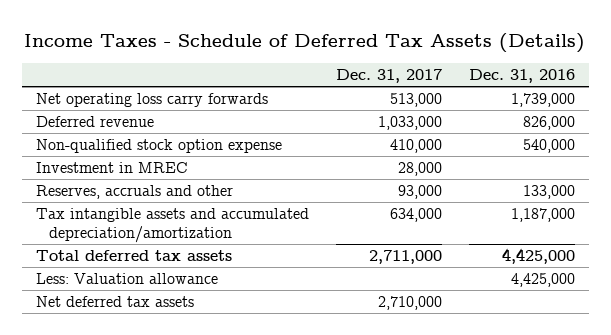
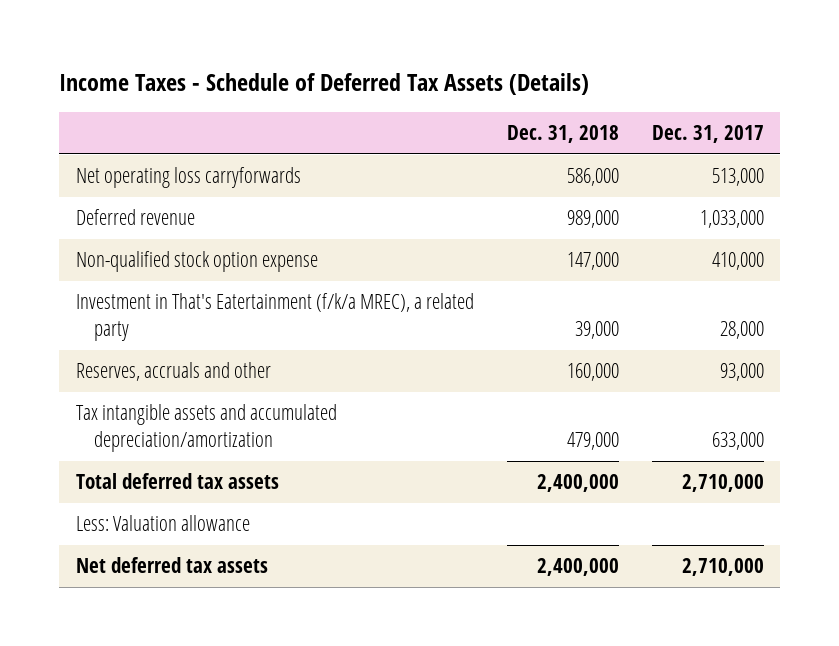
- | Dec. 31, 2017 | Dec. 31, 2016
+ | Dec. 31, 2018 | Dec. 31, 2017
- Net operating loss carry forwards | 513,000 | 1,739,000
+ Net operating loss carryforwards | 586,000 | 513,000
- Investment in MREC | 28,000 |
+ Investment in That's Eatertainment (f/k/a MREC), a related party | 39,000 | 28,000
- Tax intangible assets and accumulated depreciation/amortization | 634,000 | 1,187,000
- Total deferred tax assets | 2,711,000 | 4,425,000
+ Tax intangible assets and accumulated depreciation/amortization | 479,000 | 633,000
+ Total deferred tax assets | 2,400,000 | 2,710,000

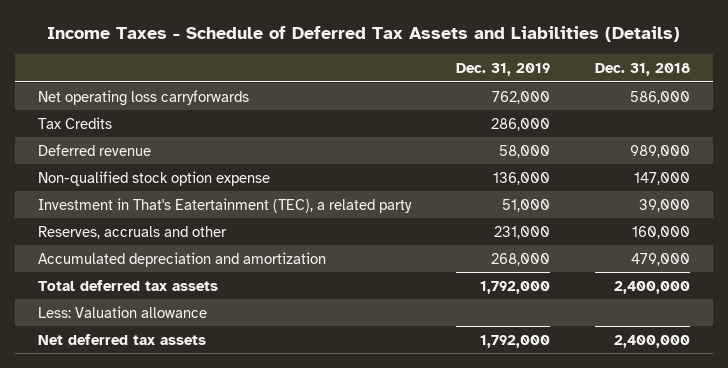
- Income Taxes - Schedule of Deferred Tax Assets (Details)
+ Income Taxes - Schedule of Deferred Tax Assets and Liabilities (Details)
- | Dec. 31, 2018 | Dec. 31, 2017
+ | Dec. 31, 2019 | Dec. 31, 2018
+ Tax Credits | 286,000 |
- Investment in That's Eatertainment (f/k/a MREC), a related party | 39,000 | 28,000
+ Investment in That's Eatertainment (TEC), a related party | 51,000 | 39,000
- Tax intangible assets and accumulated depreciation/amortization | 479,000 | 633,000
+ Accumulated depreciation and amortization | 268,000 | 479,000

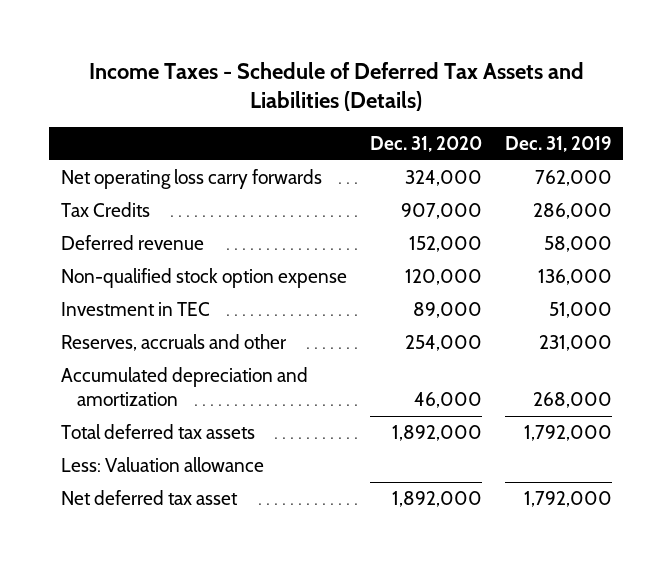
- | Dec. 31, 2019 | Dec. 31, 2018
+ | Dec. 31, 2020 | Dec. 31, 2019
- Net operating loss carryforwards | 762,000 | 586,000
+ Net operating loss carry forwards | 324,000 | 762,000
- Investment in That's Eatertainment (TEC), a related party | 51,000 | 39,000
+ Investment in TEC | 89,000 | 51,000
- Net deferred tax assets | 1,792,000 | 2,400,000
+ Net deferred tax asset | 1,892,000 | 1,792,000

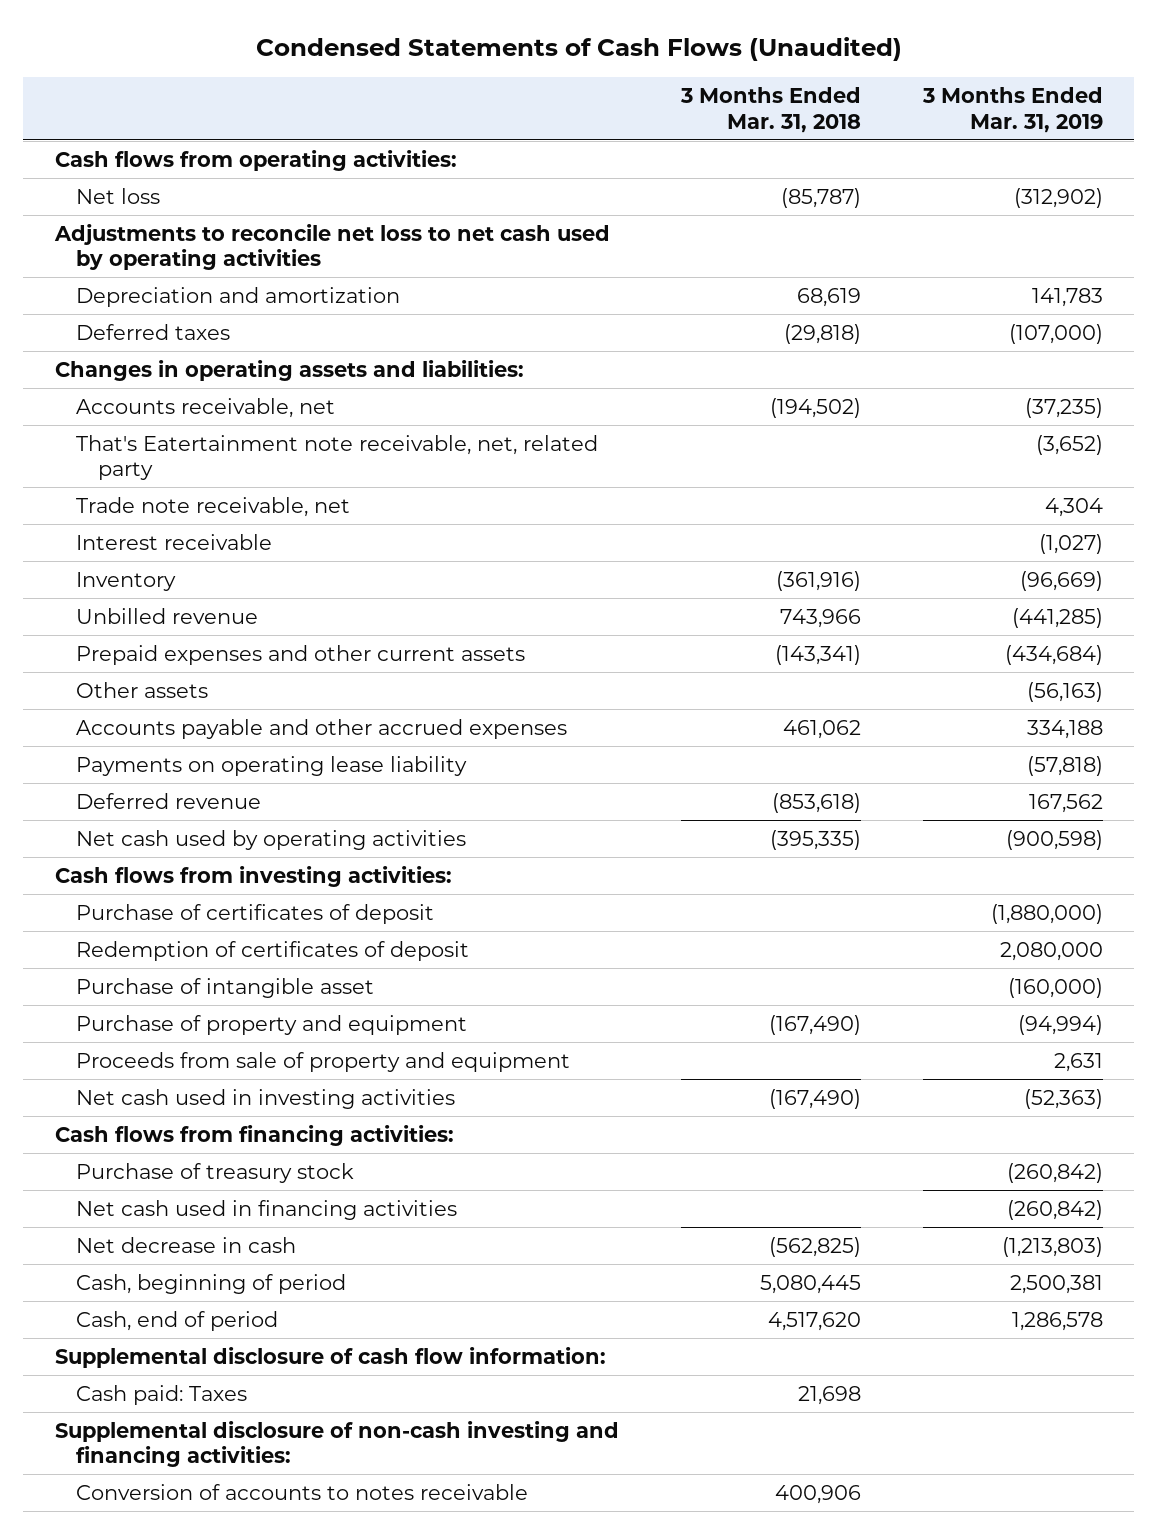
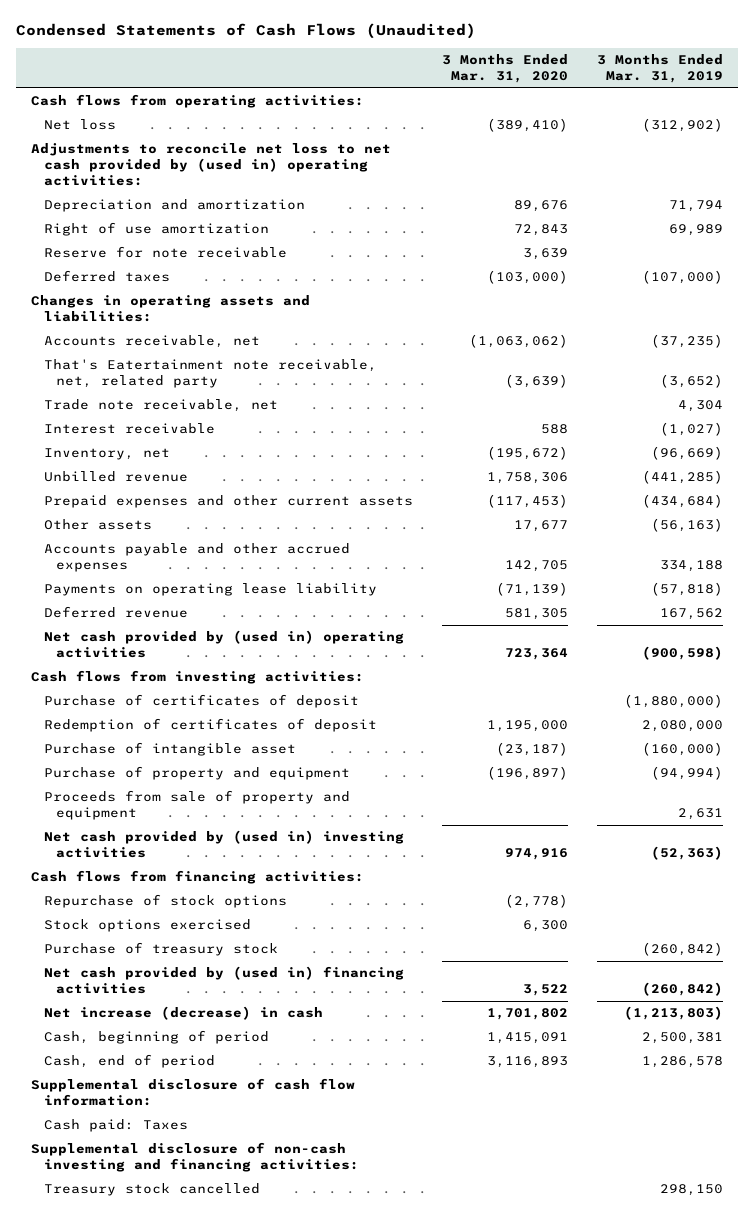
- | 3 Months Ended Mar. 31, 2018 | 3 Months Ended Mar. 31, 2019
+ | 3 Months Ended Mar. 31, 2020 | 3 Months Ended Mar. 31, 2019
- Adjustments to reconcile net loss to net cash used by operating activities
- Depreciation and amortization | 68,619 | 141,783
+ Adjustments to reconcile net loss to net cash provided by (used in) operating activities:
+ Depreciation and amortization | 89,676 | 71,794
+ Right of use amortization | 72,843 | 69,989
+ Reserve for note receivable | 3,639 |
- Inventory | (361,916) | (96,669)
+ Inventory, net | (195,672) | (96,669)
- Net cash used by operating activities | (395,335) | (900,598)
+ Net cash provided by (used in) operating activities | 723,364 | (900,598)
- Net cash used in investing activities | (167,490) | (52,363)
+ Net cash provided by (used in) investing activities | 974,916 | (52,363)
+ Repurchase of stock options | (2,778) |
+ Stock options exercised | 6,300 |
- Net cash used in financing activities | | (260,842)
- Net decrease in cash | (562,825) | (1,213,803)
+ Net cash provided by (used in) financing activities | 3,522 | (260,842)
+ Net increase (decrease) in cash | 1,701,802 | (1,213,803)
- Conversion of accounts to notes receivable | 400,906 |
+ Treasury stock cancelled | | 298,150

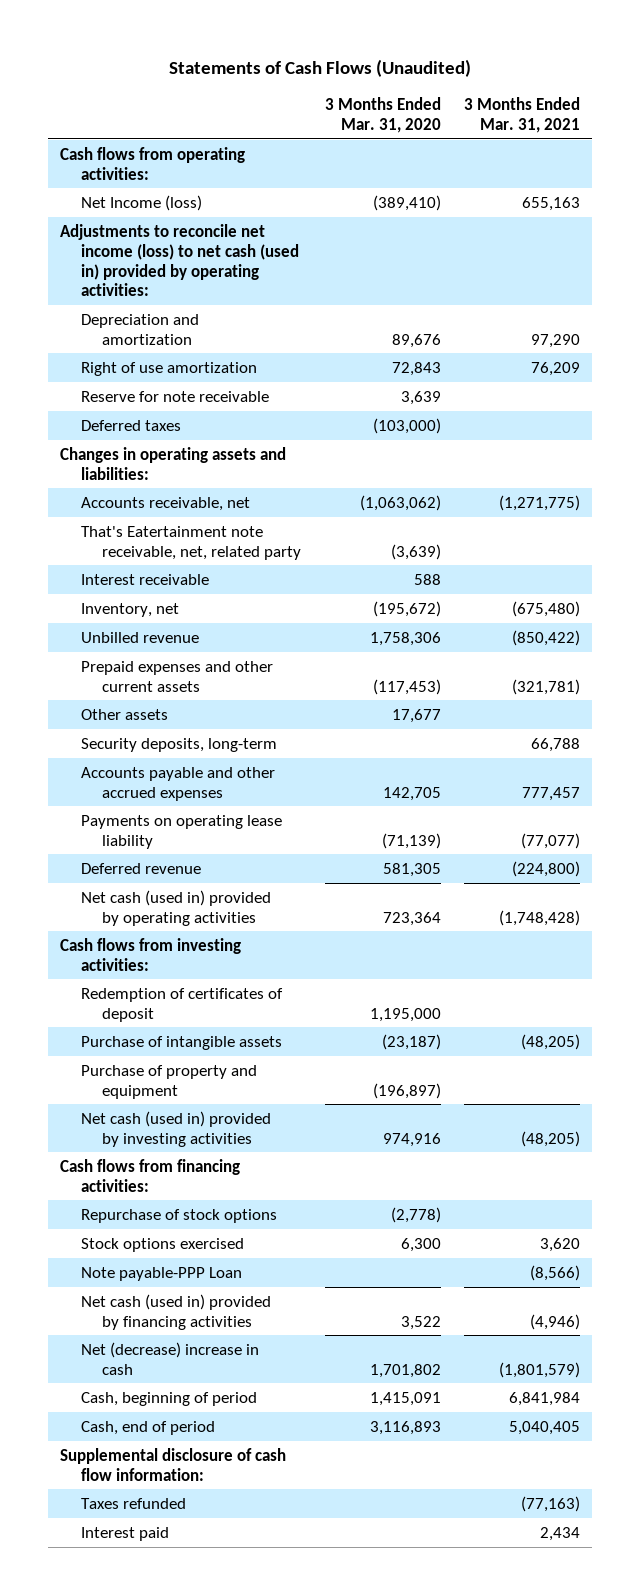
- Condensed Statements of Cash Flows (Unaudited)
+ Statements of Cash Flows (Unaudited)
- | 3 Months Ended Mar. 31, 2020 | 3 Months Ended Mar. 31, 2019
+ | 3 Months Ended Mar. 31, 2020 | 3 Months Ended Mar. 31, 2021
- Net loss | (389,410) | (312,902)
- Adjustments to reconcile net loss to net cash provided by (used in) operating activities:
+ Net Income (loss) | (389,410) | 655,163
+ Adjustments to reconcile net income (loss) to net cash (used in) provided by operating activities:
- Trade note receivable, net | | 4,304
+ Security deposits, long-term | | 66,788
- Net cash provided by (used in) operating activities | 723,364 | (900,598)
+ Net cash (used in) provided by operating activities | 723,364 | (1,748,428)
- Purchase of certificates of deposit | | (1,880,000)
- Purchase of intangible asset | (23,187) | (160,000)
+ Purchase of intangible assets | (23,187) | (48,205)
- Proceeds from sale of property and equipment | | 2,631
- Net cash provided by (used in) investing activities | 974,916 | (52,363)
+ Net cash (used in) provided by investing activities | 974,916 | (48,205)
- Purchase of treasury stock | | (260,842)
- Net cash provided by (used in) financing activities | 3,522 | (260,842)
- Net increase (decrease) in cash | 1,701,802 | (1,213,803)
+ Note payable-PPP Loan | | (8,566)
+ Net cash (used in) provided by financing activities | 3,522 | (4,946)
+ Net (decrease) increase in cash | 1,701,802 | (1,801,579)
- Cash paid: Taxes
- Supplemental disclosure of non-cash investing and financing activities:
- Treasury stock cancelled | | 298,150
+ Taxes refunded | | (77,163)
+ Interest paid | | 2,434

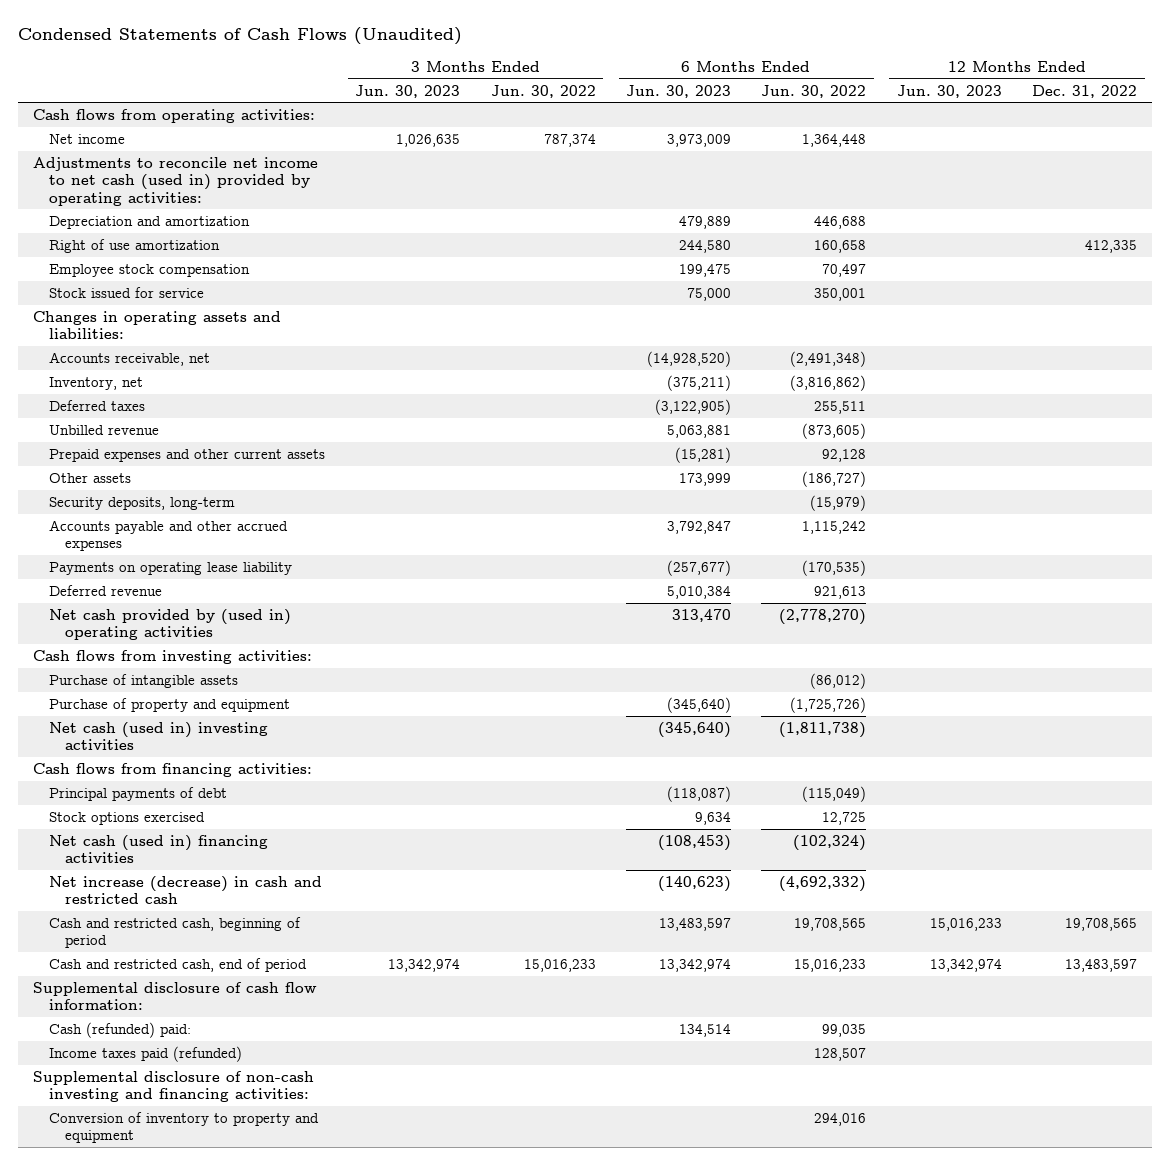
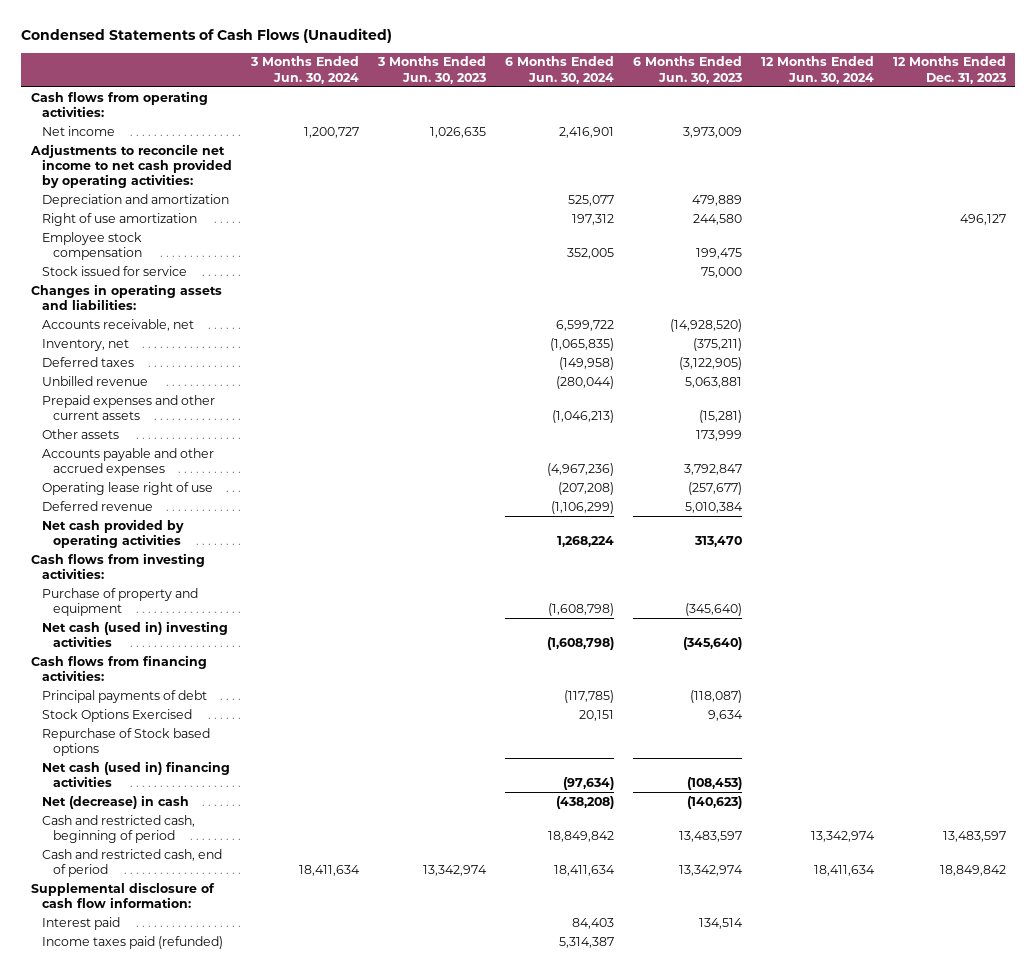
- | 3 Months Ended Jun. 30, 2023 | 3 Months Ended Jun. 30, 2022 | 6 Months Ended Jun. 30, 2023 | 6 Months Ended Jun. 30, 2022 | 12 Months Ended Jun. 30, 2023 | 12 Months Ended Dec. 31, 2022
+ | 3 Months Ended Jun. 30, 2024 | 3 Months Ended Jun. 30, 2023 | 6 Months Ended Jun. 30, 2024 | 6 Months Ended Jun. 30, 2023 | 12 Months Ended Jun. 30, 2024 | 12 Months Ended Dec. 31, 2023
- Adjustments to reconcile net income to net cash (used in) provided by operating activities:
+ Adjustments to reconcile net income to net cash provided by operating activities:
- Security deposits, long-term | | | | (15,979) | |
- Payments on operating lease liability | | | (257,677) | (170,535) | |
+ Operating lease right of use | | | (207,208) | (257,677) | |
- Net cash provided by (used in) operating activities | | | 313,470 | (2,778,270) | |
+ Net cash provided by operating activities | | | 1,268,224 | 313,470 | |
- Purchase of intangible assets | | | | (86,012) | |
- Stock options exercised | | | 9,634 | 12,725 | |
+ Stock Options Exercised | | | 20,151 | 9,634 | |
+ Repurchase of Stock based options
- Net increase (decrease) in cash and restricted cash | | | (140,623) | (4,692,332) | |
+ Net (decrease) in cash | | | (438,208) | (140,623) | |
- Cash (refunded) paid: | | | 134,514 | 99,035 | |
+ Interest paid | | | 84,403 | 134,514 | |
- Supplemental disclosure of non-cash investing and financing activities:
- Conversion of inventory to property and equipment | | | | 294,016 | |

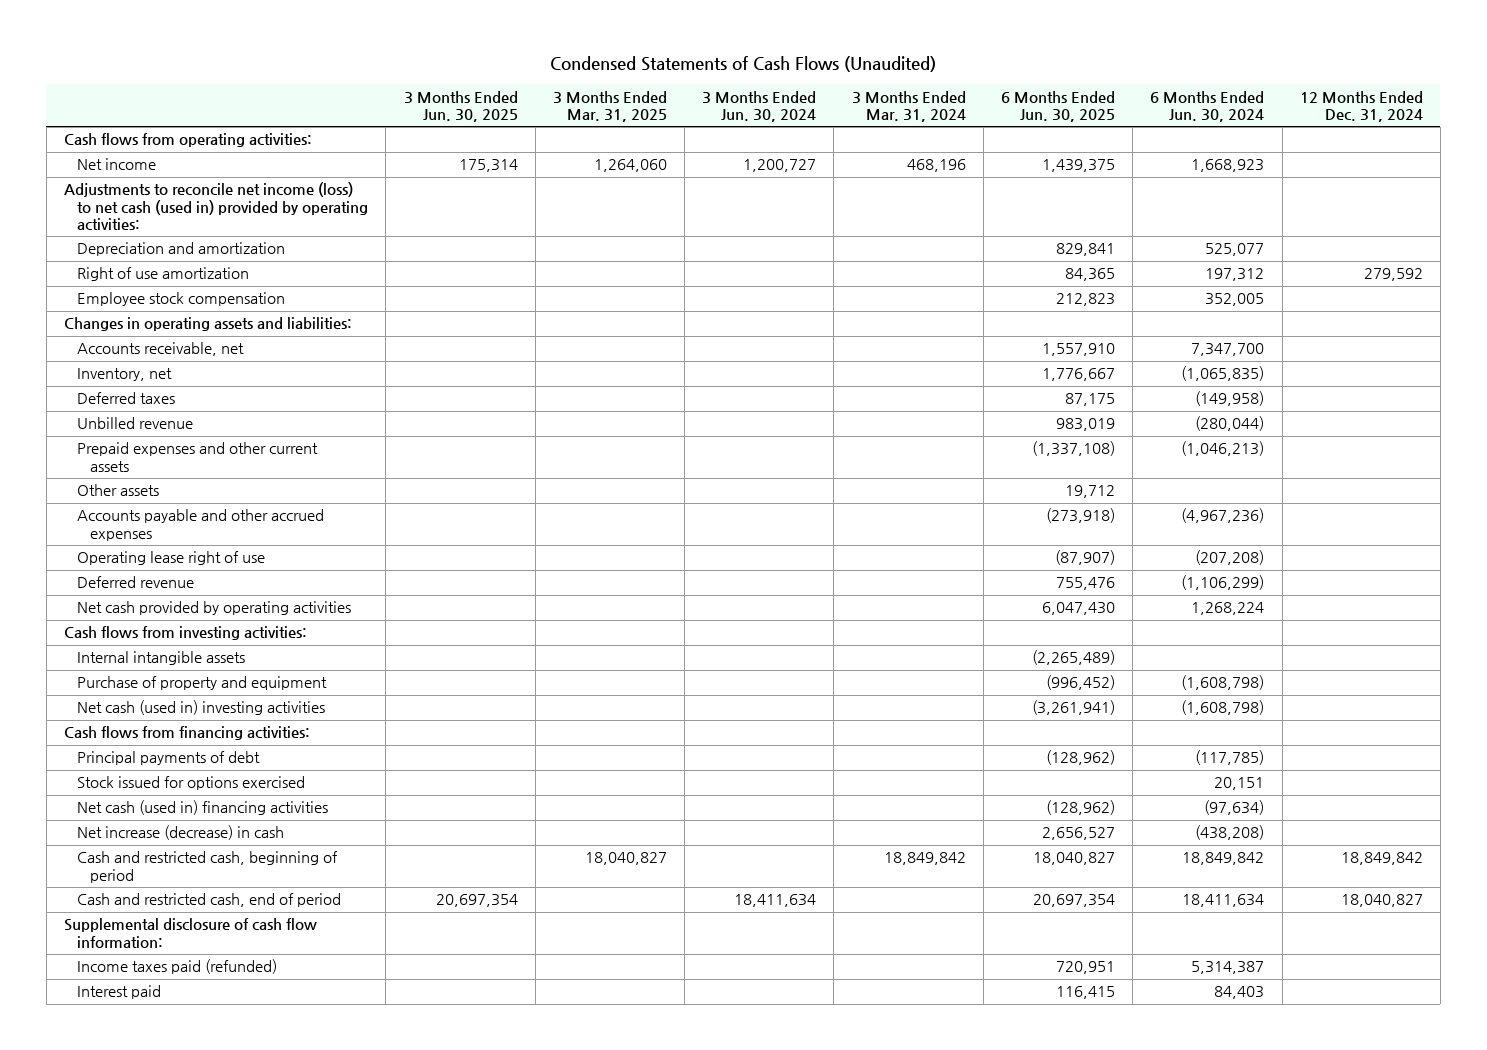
- | 3 Months Ended Jun. 30, 2024 | 3 Months Ended Jun. 30, 2023 | 6 Months Ended Jun. 30, 2024 | 6 Months Ended Jun. 30, 2023 | 12 Months Ended Jun. 30, 2024 | 12 Months Ended Dec. 31, 2023
+ | 3 Months Ended Jun. 30, 2025 | 3 Months Ended Mar. 31, 2025 | 3 Months Ended Jun. 30, 2024 | 3 Months Ended Mar. 31, 2024 | 6 Months Ended Jun. 30, 2025 | 6 Months Ended Jun. 30, 2024 | 12 Months Ended Dec. 31, 2024
- Net income | 1,200,727 | 1,026,635 | 2,416,901 | 3,973,009 | |
- Adjustments to reconcile net income to net cash provided by operating activities:
+ Net income | 175,314 | 1,264,060 | 1,200,727 | 468,196 | 1,439,375 | 1,668,923 |
+ Adjustments to reconcile net income (loss) to net cash (used in) provided by operating activities:
- Stock issued for service | | | | 75,000 | |
- Accounts receivable, net | | | 6,599,722 | (14,928,520) | |
+ Accounts receivable, net | | | | | 1,557,910 | 7,347,700 |
+ Internal intangible assets | | | | | (2,265,489) | |
- Stock Options Exercised | | | 20,151 | 9,634 | |
- Repurchase of Stock based options
+ Stock issued for options exercised | | | | | | 20,151 |
- Net (decrease) in cash | | | (438,208) | (140,623) | |
+ Net increase (decrease) in cash | | | | | 2,656,527 | (438,208) |
moved down: Interest paid | | | | | 116,415 | 84,403 |

